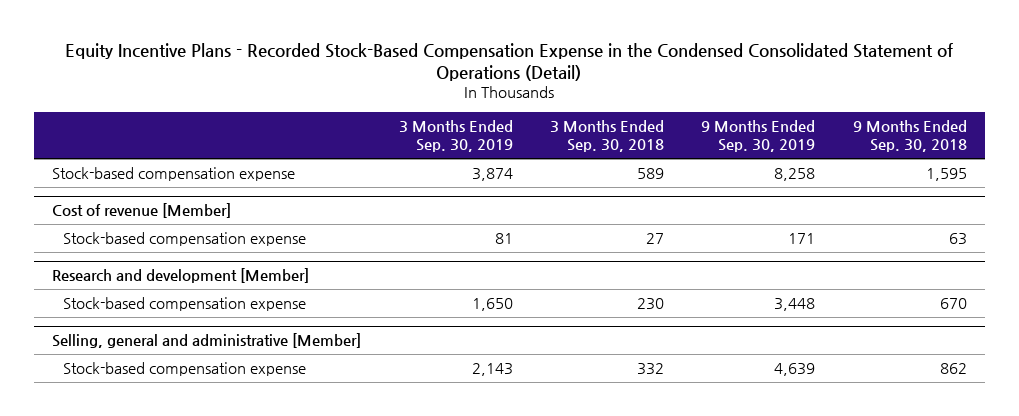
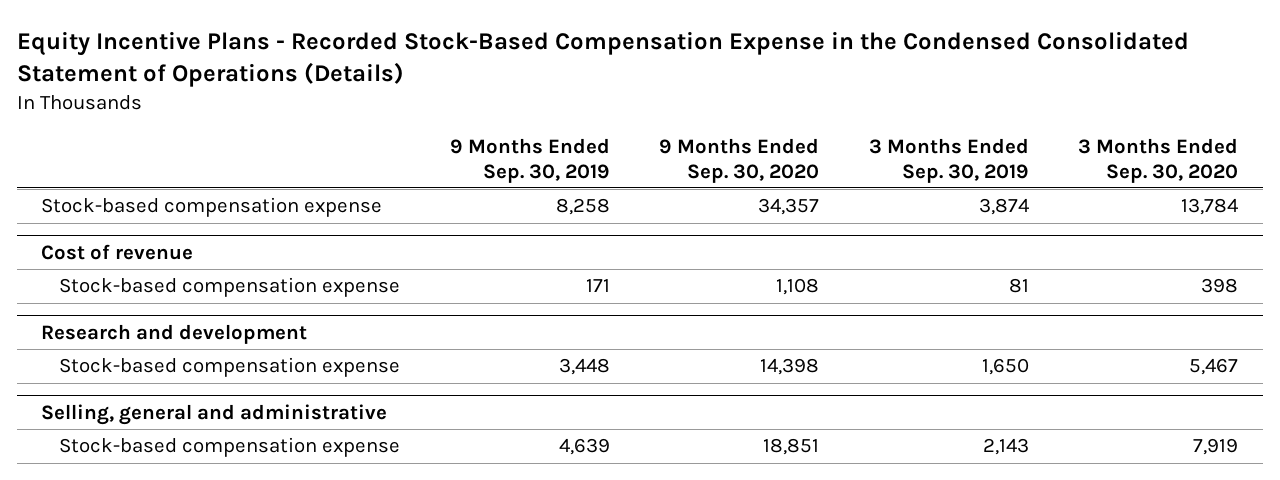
- Equity Incentive Plans - Recorded Stock-Based Compensation Expense in the Condensed Consolidated Statement of Operations (Detail)
+ Equity Incentive Plans - Recorded Stock-Based Compensation Expense in the Condensed Consolidated Statement of Operations (Details)
- | 3 Months Ended Sep. 30, 2019 | 3 Months Ended Sep. 30, 2018 | 9 Months Ended Sep. 30, 2019 | 9 Months Ended Sep. 30, 2018
+ | 9 Months Ended Sep. 30, 2019 | 9 Months Ended Sep. 30, 2020 | 3 Months Ended Sep. 30, 2019 | 3 Months Ended Sep. 30, 2020
- Cost of revenue [Member]
+ Cost of revenue
- Research and development [Member]
+ Research and development
- Selling, general and administrative [Member]
+ Selling, general and administrative

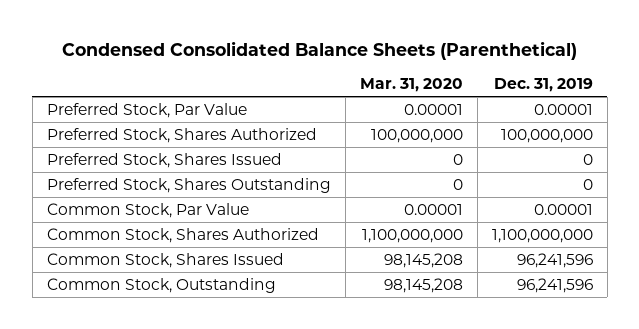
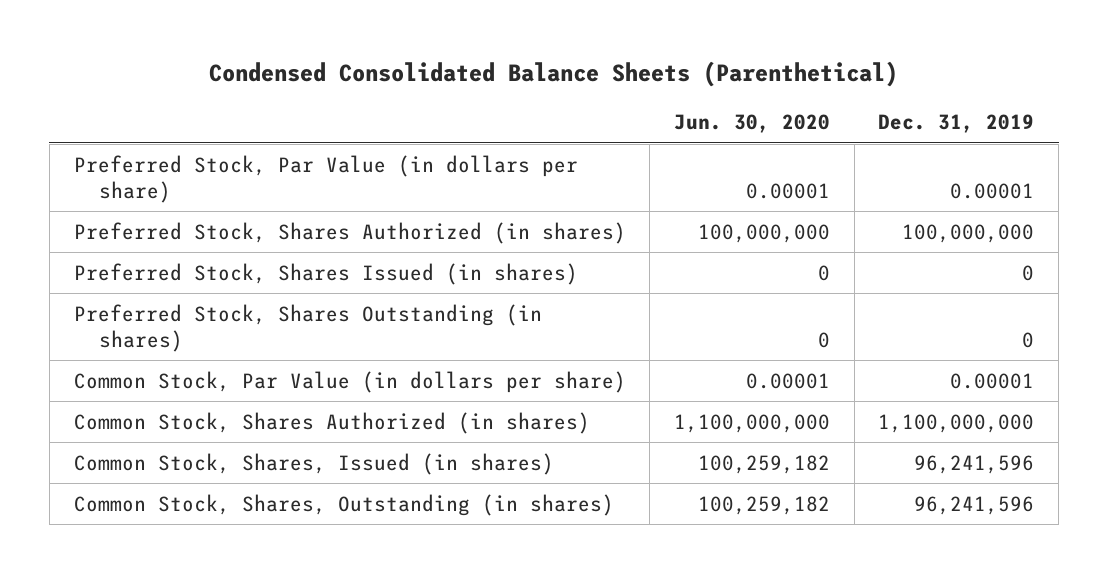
- | Mar. 31, 2020 | Dec. 31, 2019
+ | Jun. 30, 2020 | Dec. 31, 2019
- Preferred Stock, Par Value | 0.00001 | 0.00001
- Preferred Stock, Shares Authorized | 100,000,000 | 100,000,000
- Preferred Stock, Shares Issued | 0 | 0
- Preferred Stock, Shares Outstanding | 0 | 0
- Common Stock, Par Value | 0.00001 | 0.00001
- Common Stock, Shares Authorized | 1,100,000,000 | 1,100,000,000
- Common Stock, Shares Issued | 98,145,208 | 96,241,596
- Common Stock, Outstanding | 98,145,208 | 96,241,596
+ Preferred Stock, Par Value (in dollars per share) | 0.00001 | 0.00001
+ Preferred Stock, Shares Authorized (in shares) | 100,000,000 | 100,000,000
+ Preferred Stock, Shares Issued (in shares) | 0 | 0
+ Preferred Stock, Shares Outstanding (in shares) | 0 | 0
+ Common Stock, Par Value (in dollars per share) | 0.00001 | 0.00001
+ Common Stock, Shares Authorized (in shares) | 1,100,000,000 | 1,100,000,000
+ Common Stock, Shares, Issued (in shares) | 100,259,182 | 96,241,596
+ Common Stock, Shares, Outstanding (in shares) | 100,259,182 | 96,241,596

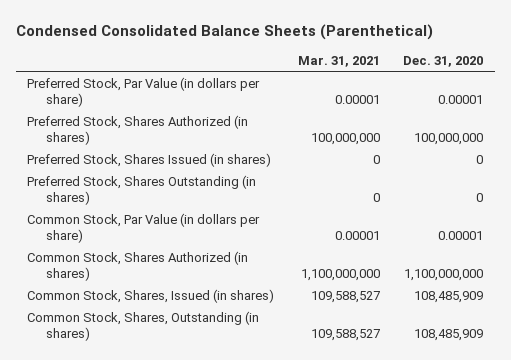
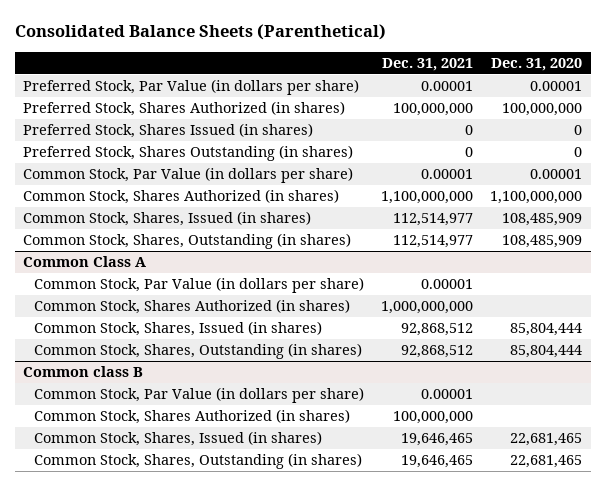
- Condensed Consolidated Balance Sheets (Parenthetical)
+ Consolidated Balance Sheets (Parenthetical)
- | Mar. 31, 2021 | Dec. 31, 2020
+ | Dec. 31, 2021 | Dec. 31, 2020
+ Common Class A
+ Common Stock, Par Value (in dollars per share) | 0.00001 |
+ Common Stock, Shares Authorized (in shares) | 1,000,000,000 |
+ Common Stock, Shares, Issued (in shares) | 92,868,512 | 85,804,444
+ Common Stock, Shares, Outstanding (in shares) | 92,868,512 | 85,804,444
+ Common class B
+ Common Stock, Par Value (in dollars per share) | 0.00001 |
+ Common Stock, Shares Authorized (in shares) | 100,000,000 |
+ Common Stock, Shares, Issued (in shares) | 19,646,465 | 22,681,465
+ Common Stock, Shares, Outstanding (in shares) | 19,646,465 | 22,681,465

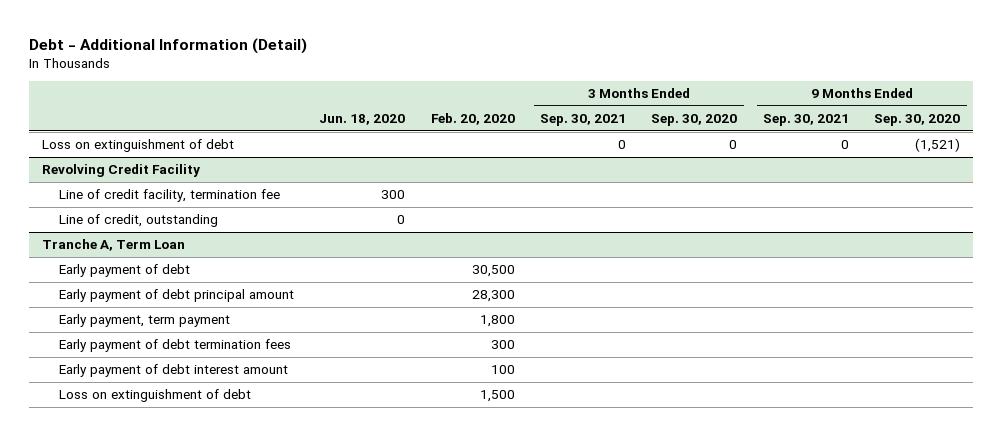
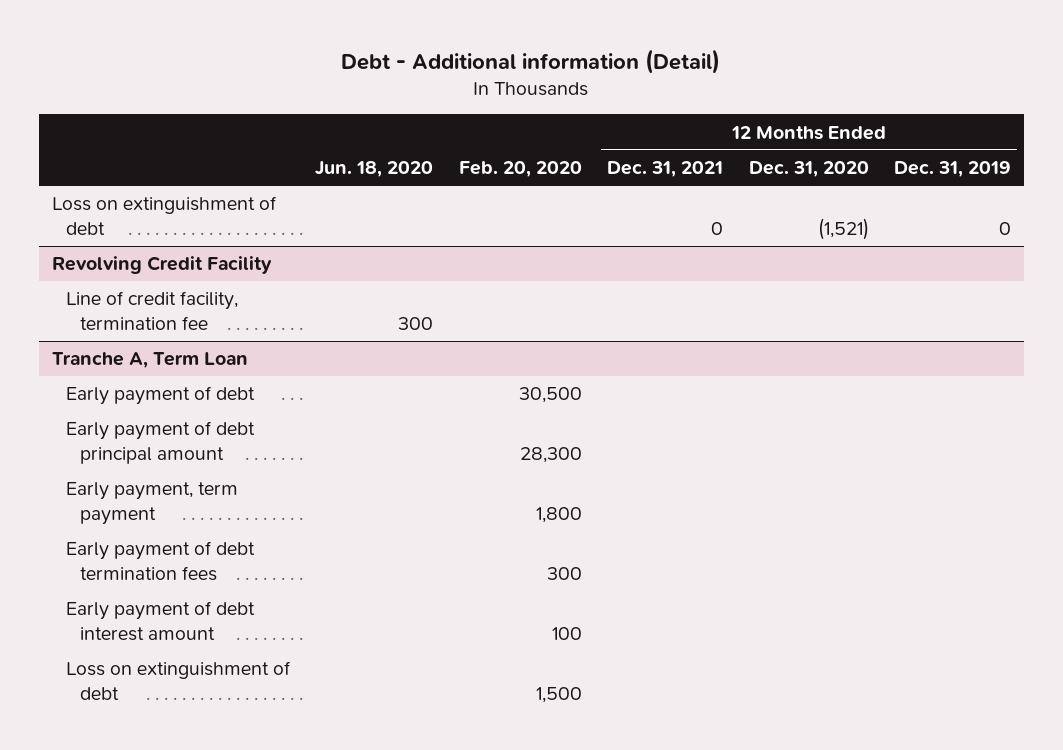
- Debt - Additional Information (Detail)
+ Debt - Additional information (Detail)
- | Jun. 18, 2020 | Feb. 20, 2020 | 3 Months Ended Sep. 30, 2021 | 3 Months Ended Sep. 30, 2020 | 9 Months Ended Sep. 30, 2021 | 9 Months Ended Sep. 30, 2020
+ | Jun. 18, 2020 | Feb. 20, 2020 | 12 Months Ended Dec. 31, 2021 | 12 Months Ended Dec. 31, 2020 | 12 Months Ended Dec. 31, 2019
@ Revolving Credit Facility
- Line of credit, outstanding | 0 | | | | |

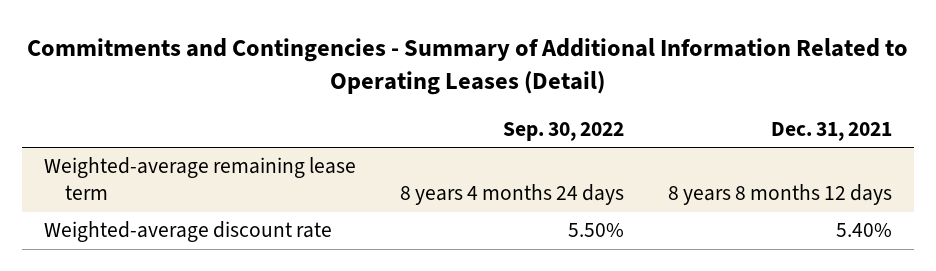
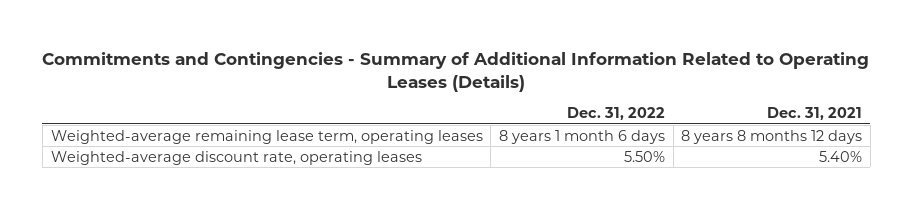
- Commitments and Contingencies - Summary of Additional Information Related to Operating Leases (Detail)
+ Commitments and Contingencies - Summary of Additional Information Related to Operating Leases (Details)
- | Sep. 30, 2022 | Dec. 31, 2021
+ | Dec. 31, 2022 | Dec. 31, 2021
- Weighted-average remaining lease term | 8 years 4 months 24 days | 8 years 8 months 12 days
- Weighted-average discount rate | 5.50% | 5.40%
+ Weighted-average remaining lease term, operating leases | 8 years 1 month 6 days | 8 years 8 months 12 days
+ Weighted-average discount rate, operating leases | 5.50% | 5.40%

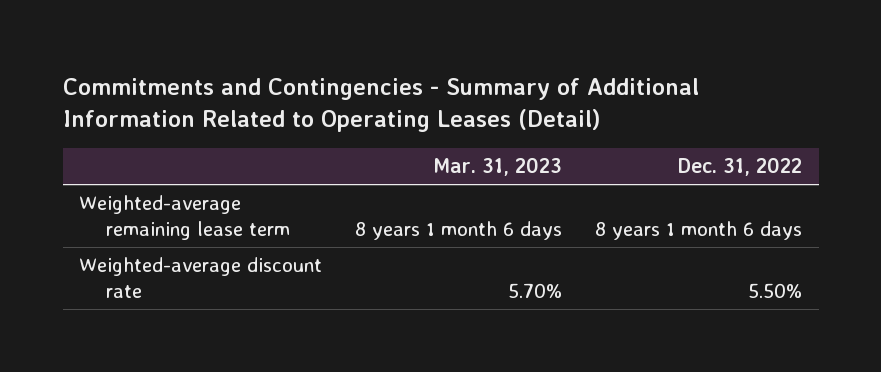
- Commitments and Contingencies - Summary of Additional Information Related to Operating Leases (Details)
+ Commitments and Contingencies - Summary of Additional Information Related to Operating Leases (Detail)
- | Dec. 31, 2022 | Dec. 31, 2021
+ | Mar. 31, 2023 | Dec. 31, 2022
- Weighted-average remaining lease term, operating leases | 8 years 1 month 6 days | 8 years 8 months 12 days
- Weighted-average discount rate, operating leases | 5.50% | 5.40%
+ Weighted-average remaining lease term | 8 years 1 month 6 days | 8 years 1 month 6 days
+ Weighted-average discount rate | 5.70% | 5.50%

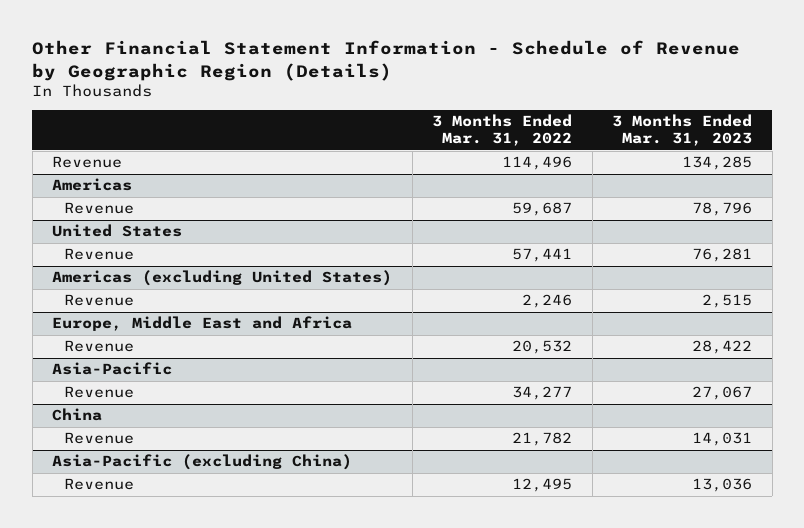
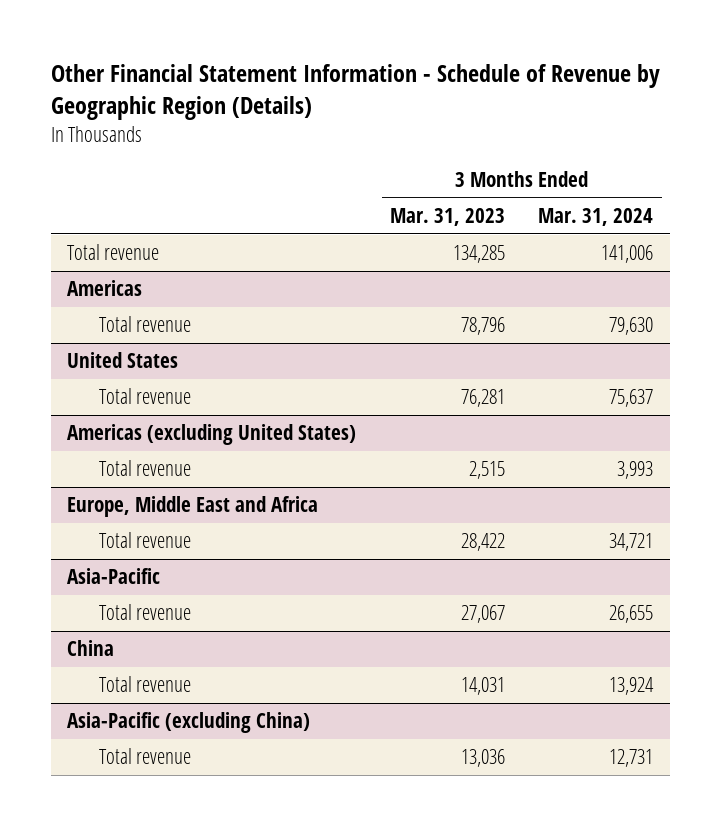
- | 3 Months Ended Mar. 31, 2022 | 3 Months Ended Mar. 31, 2023
+ | 3 Months Ended Mar. 31, 2023 | 3 Months Ended Mar. 31, 2024
- Revenue | 114,496 | 134,285
+ Total revenue | 134,285 | 141,006
@ Americas
- Revenue | 59,687 | 78,796
+ Total revenue | 78,796 | 79,630
@ United States
- Revenue | 57,441 | 76,281
+ Total revenue | 76,281 | 75,637
@ Americas (excluding United States)
- Revenue | 2,246 | 2,515
+ Total revenue | 2,515 | 3,993
@ Europe, Middle East and Africa
- Revenue | 20,532 | 28,422
+ Total revenue | 28,422 | 34,721
@ Asia-Pacific
- Revenue | 34,277 | 27,067
+ Total revenue | 27,067 | 26,655
@ China
- Revenue | 21,782 | 14,031
+ Total revenue | 14,031 | 13,924
@ Asia-Pacific (excluding China)
- Revenue | 12,495 | 13,036
+ Total revenue | 13,036 | 12,731

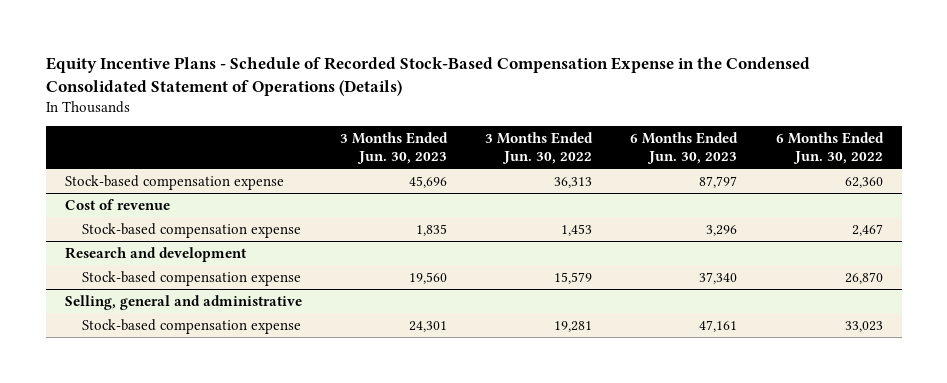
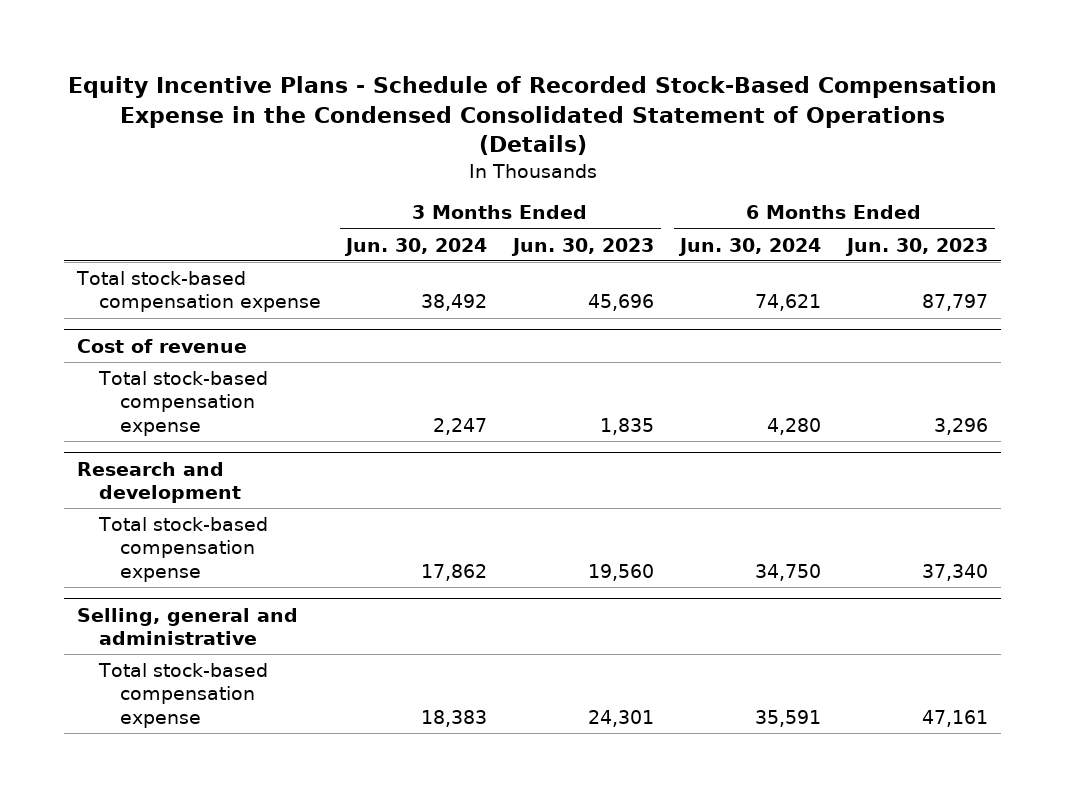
- | 3 Months Ended Jun. 30, 2023 | 3 Months Ended Jun. 30, 2022 | 6 Months Ended Jun. 30, 2023 | 6 Months Ended Jun. 30, 2022
+ | 3 Months Ended Jun. 30, 2024 | 3 Months Ended Jun. 30, 2023 | 6 Months Ended Jun. 30, 2024 | 6 Months Ended Jun. 30, 2023
- Stock-based compensation expense | 45,696 | 36,313 | 87,797 | 62,360
+ Total stock-based compensation expense | 38,492 | 45,696 | 74,621 | 87,797
@ Cost of revenue
- Stock-based compensation expense | 1,835 | 1,453 | 3,296 | 2,467
+ Total stock-based compensation expense | 2,247 | 1,835 | 4,280 | 3,296
@ Research and development
- Stock-based compensation expense | 19,560 | 15,579 | 37,340 | 26,870
+ Total stock-based compensation expense | 17,862 | 19,560 | 34,750 | 37,340
@ Selling, general and administrative
- Stock-based compensation expense | 24,301 | 19,281 | 47,161 | 33,023
+ Total stock-based compensation expense | 18,383 | 24,301 | 35,591 | 47,161

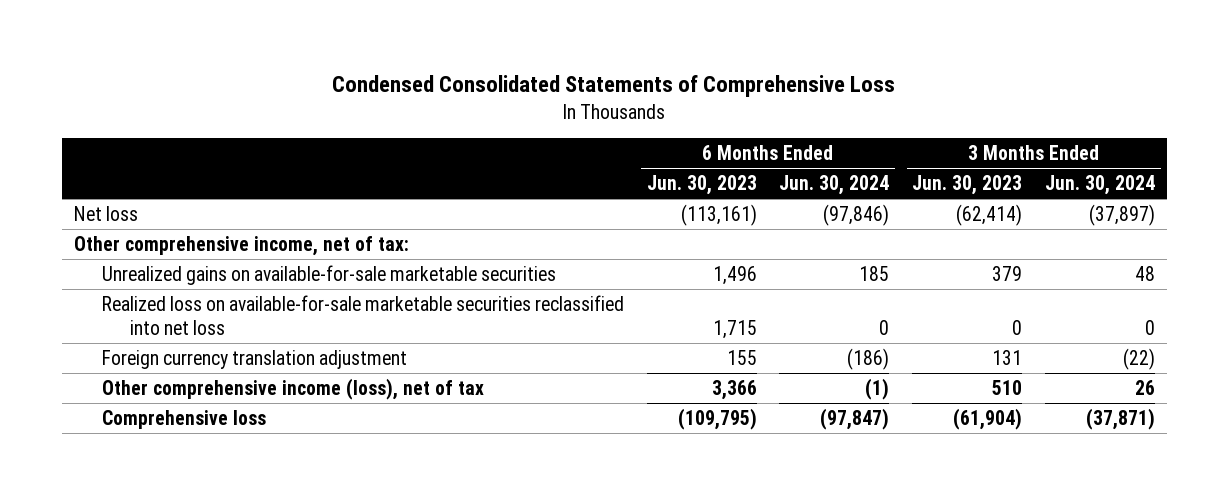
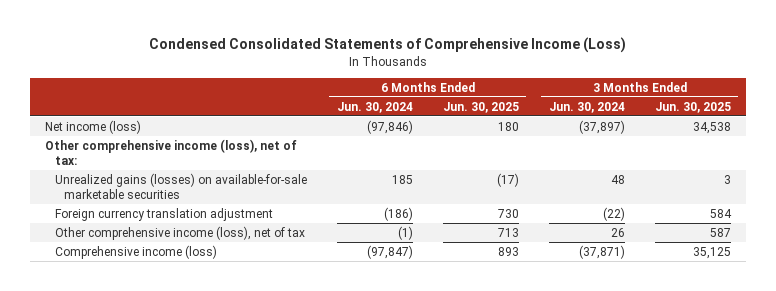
- Condensed Consolidated Statements of Comprehensive Loss
+ Condensed Consolidated Statements of Comprehensive Income (Loss)
- | 6 Months Ended Jun. 30, 2023 | 6 Months Ended Jun. 30, 2024 | 3 Months Ended Jun. 30, 2023 | 3 Months Ended Jun. 30, 2024
+ | 6 Months Ended Jun. 30, 2024 | 6 Months Ended Jun. 30, 2025 | 3 Months Ended Jun. 30, 2024 | 3 Months Ended Jun. 30, 2025
- Net loss | (113,161) | (97,846) | (62,414) | (37,897)
- Other comprehensive income, net of tax:
- Unrealized gains on available-for-sale marketable securities | 1,496 | 185 | 379 | 48
- Realized loss on available-for-sale marketable securities reclassified into net loss | 1,715 | 0 | 0 | 0
+ Net income (loss) | (97,846) | 180 | (37,897) | 34,538
+ Other comprehensive income (loss), net of tax:
+ Unrealized gains (losses) on available-for-sale marketable securities | 185 | (17) | 48 | 3
- Comprehensive loss | (109,795) | (97,847) | (61,904) | (37,871)
+ Comprehensive income (loss) | (97,847) | 893 | (37,871) | 35,125

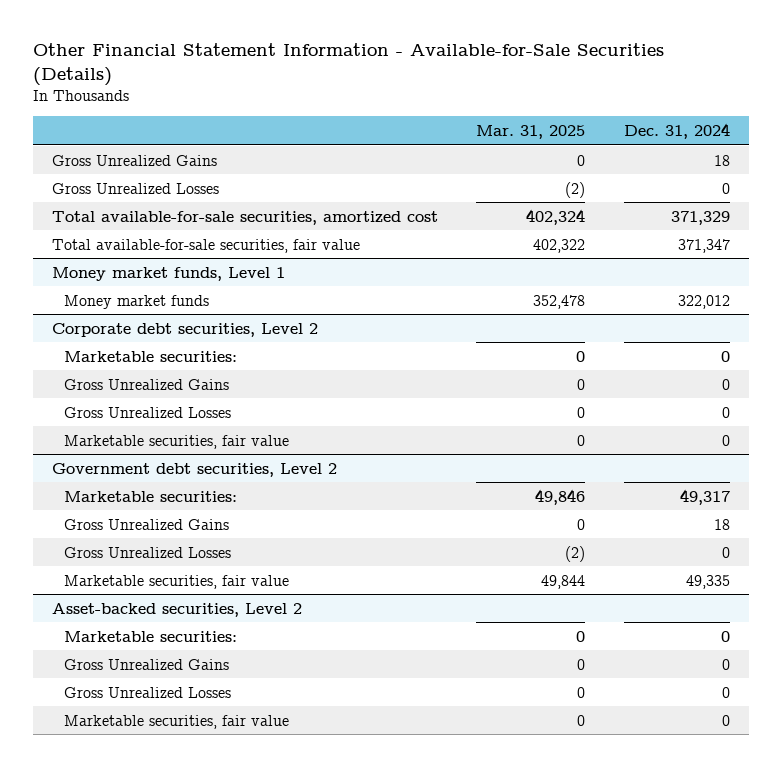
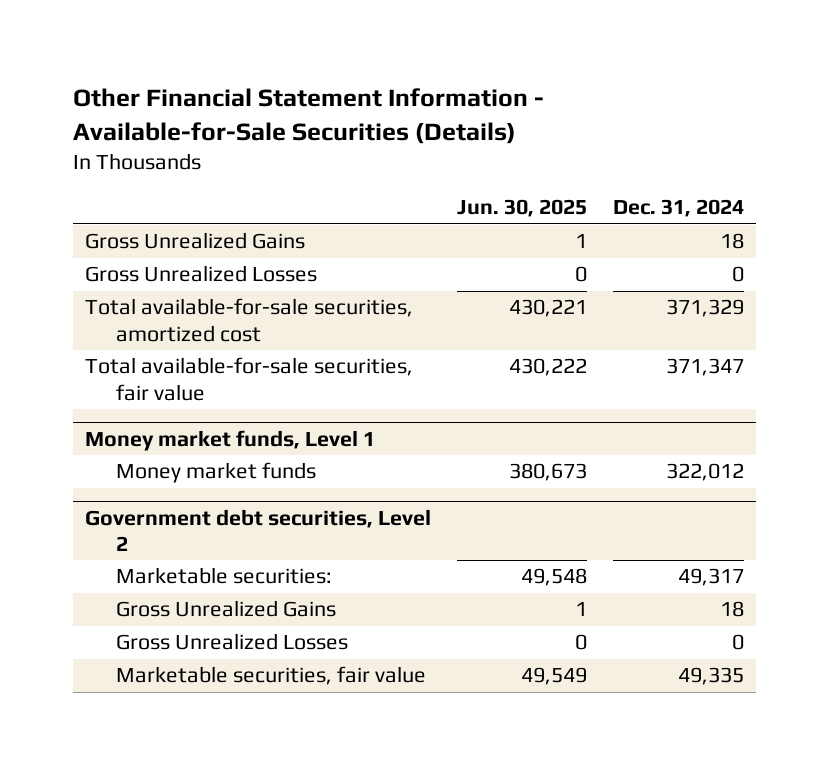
- | Mar. 31, 2025 | Dec. 31, 2024
+ | Jun. 30, 2025 | Dec. 31, 2024
- Corporate debt securities, Level 2
- Marketable securities: | 0 | 0
- Gross Unrealized Gains | 0 | 0
- Gross Unrealized Losses | 0 | 0
- Marketable securities, fair value | 0 | 0
- Asset-backed securities, Level 2
- Marketable securities: | 0 | 0
- Gross Unrealized Gains | 0 | 0
- Gross Unrealized Losses | 0 | 0
- Marketable securities, fair value | 0 | 0

